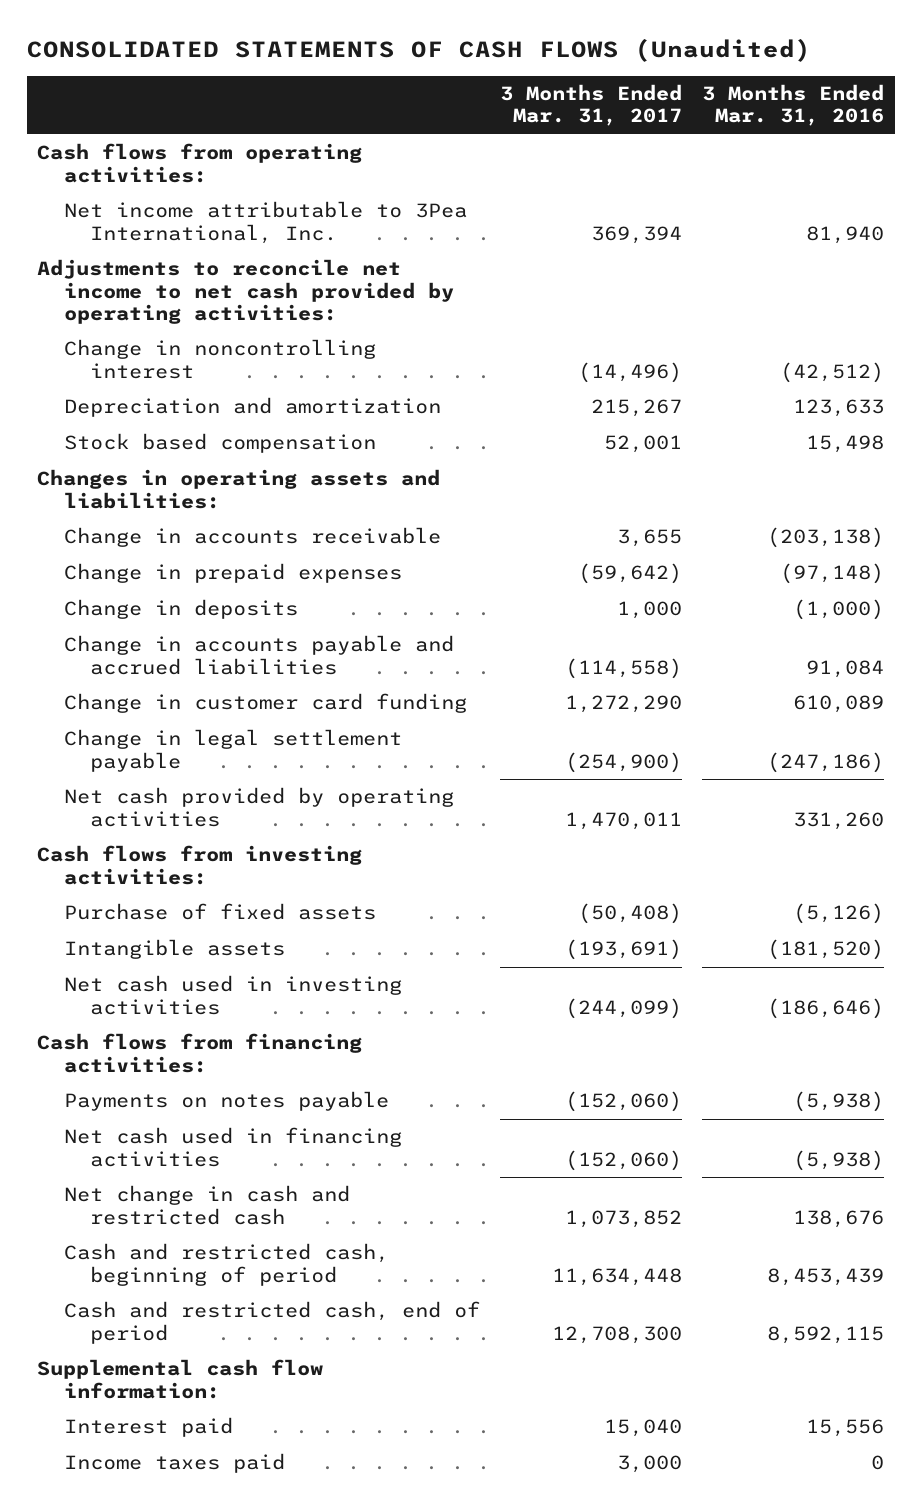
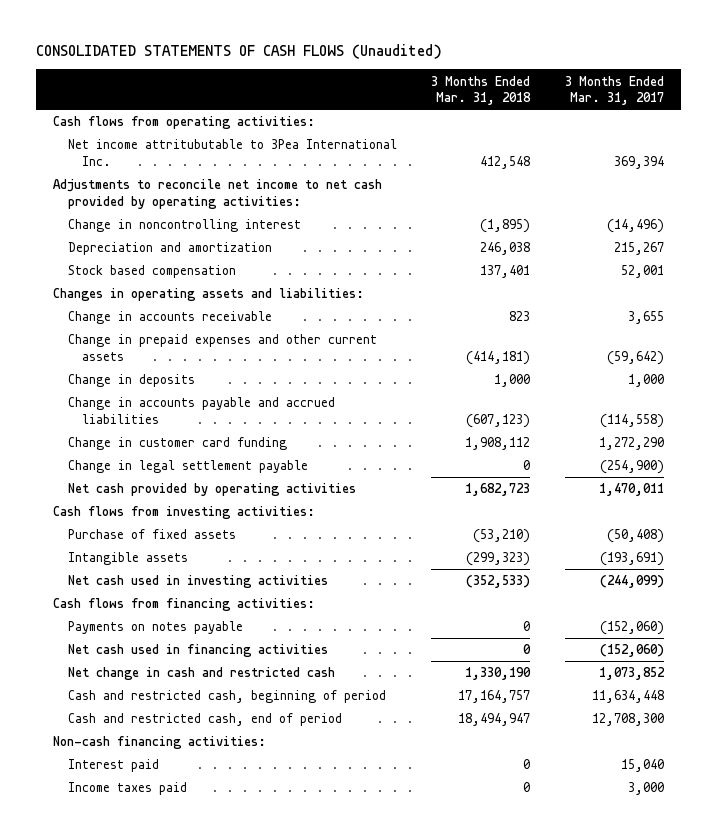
- | 3 Months Ended Mar. 31, 2017 | 3 Months Ended Mar. 31, 2016
+ | 3 Months Ended Mar. 31, 2018 | 3 Months Ended Mar. 31, 2017
- Net income attributable to 3Pea International, Inc. | 369,394 | 81,940
+ Net income attritubutable to 3Pea International Inc. | 412,548 | 369,394
- Change in prepaid expenses | (59,642) | (97,148)
+ Change in prepaid expenses and other current assets | (414,181) | (59,642)
- Supplemental cash flow information:
+ Non-cash financing activities:

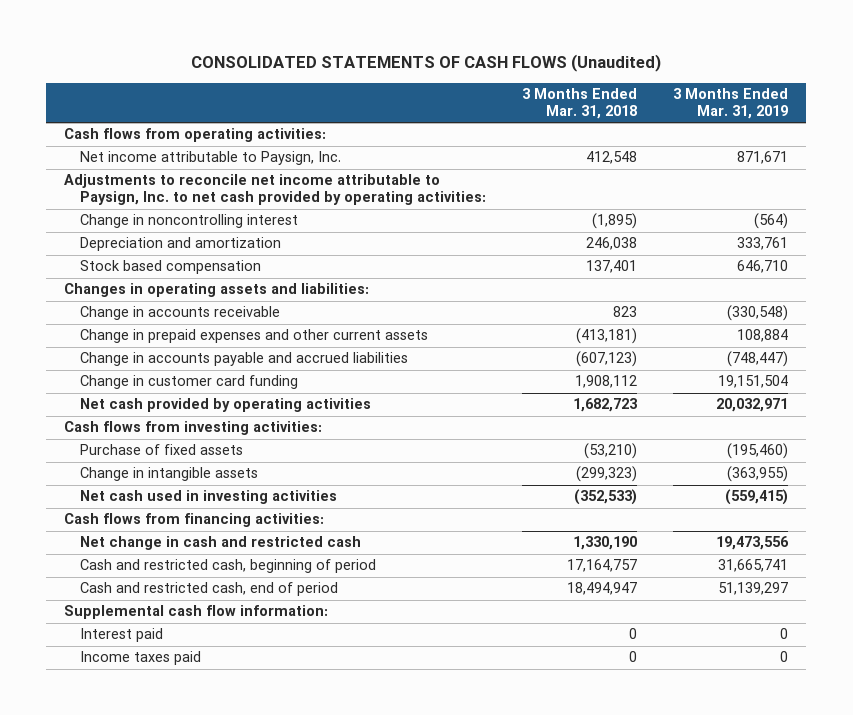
- | 3 Months Ended Mar. 31, 2018 | 3 Months Ended Mar. 31, 2017
+ | 3 Months Ended Mar. 31, 2018 | 3 Months Ended Mar. 31, 2019
- Net income attritubutable to 3Pea International Inc. | 412,548 | 369,394
- Adjustments to reconcile net income to net cash provided by operating activities:
+ Net income attributable to Paysign, Inc. | 412,548 | 871,671
+ Adjustments to reconcile net income attributable to Paysign, Inc. to net cash provided by operating activities:
- Change in prepaid expenses and other current assets | (414,181) | (59,642)
- Change in deposits | 1,000 | 1,000
+ Change in prepaid expenses and other current assets | (413,181) | 108,884
- Change in legal settlement payable | 0 | (254,900)
- Intangible assets | (299,323) | (193,691)
+ Change in intangible assets | (299,323) | (363,955)
- Payments on notes payable | 0 | (152,060)
- Net cash used in financing activities | 0 | (152,060)
- Non-cash financing activities:
+ Supplemental cash flow information:

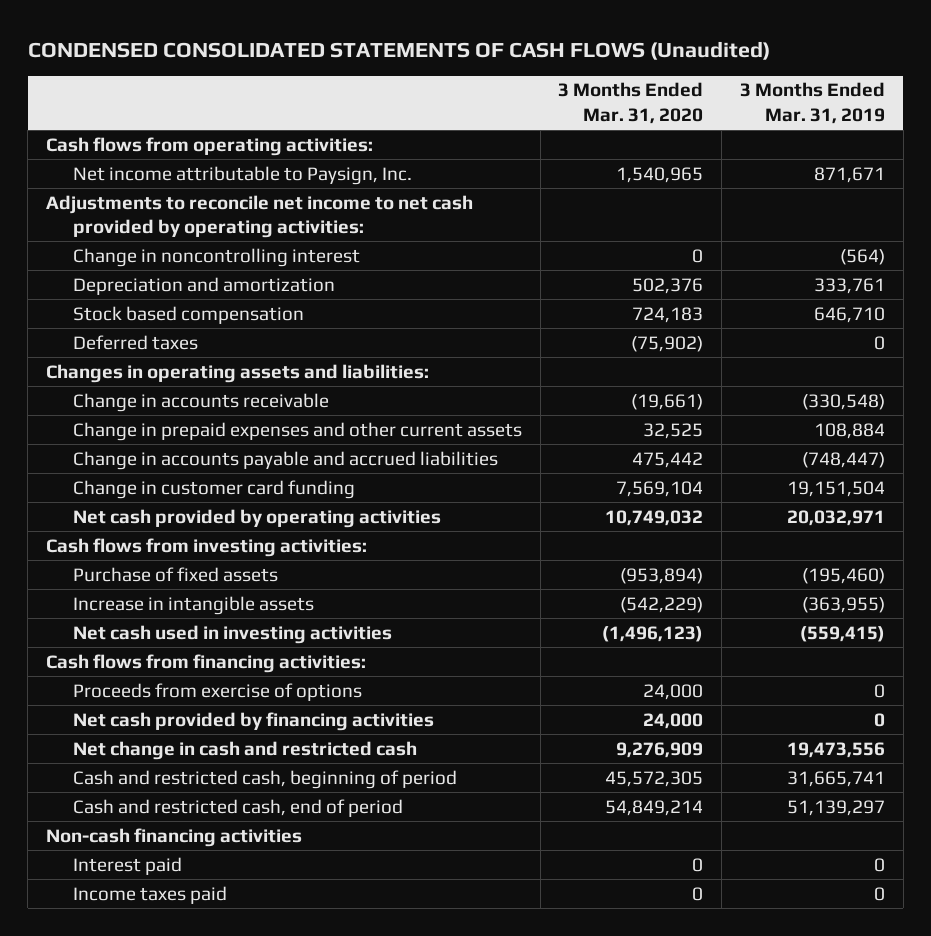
- CONSOLIDATED STATEMENTS OF CASH FLOWS (Unaudited)
+ CONDENSED CONSOLIDATED STATEMENTS OF CASH FLOWS (Unaudited)
- | 3 Months Ended Mar. 31, 2018 | 3 Months Ended Mar. 31, 2019
+ | 3 Months Ended Mar. 31, 2020 | 3 Months Ended Mar. 31, 2019
- Adjustments to reconcile net income attributable to Paysign, Inc. to net cash provided by operating activities:
+ Adjustments to reconcile net income to net cash provided by operating activities:
+ Deferred taxes | (75,902) | 0
- Change in intangible assets | (299,323) | (363,955)
+ Increase in intangible assets | (542,229) | (363,955)
+ Proceeds from exercise of options | 24,000 | 0
+ Net cash provided by financing activities | 24,000 | 0
- Supplemental cash flow information:
+ Non-cash financing activities

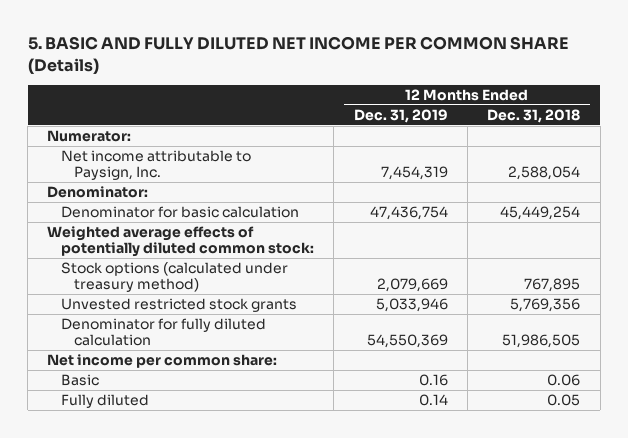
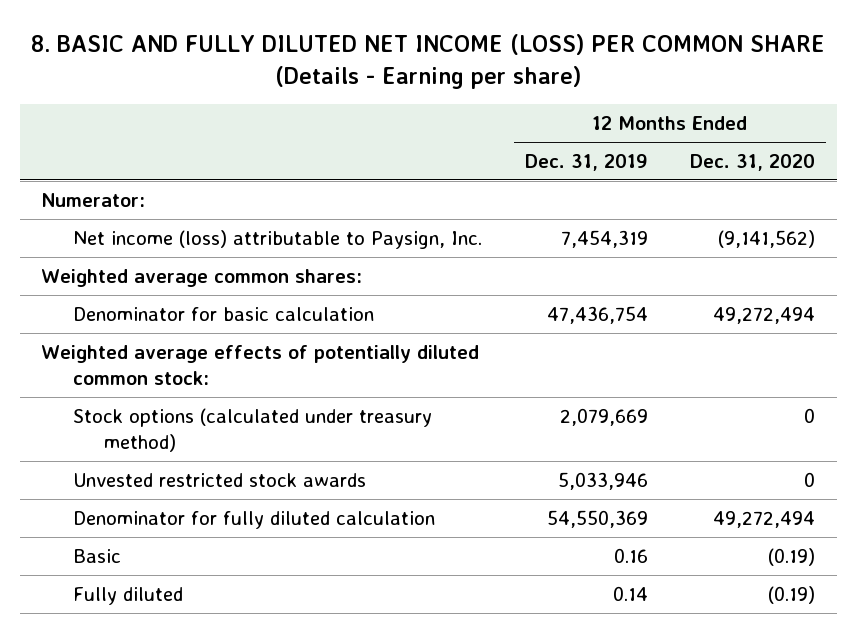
- 5. BASIC AND FULLY DILUTED NET INCOME PER COMMON SHARE (Details)
+ 8. BASIC AND FULLY DILUTED NET INCOME (LOSS) PER COMMON SHARE (Details - Earning per share)
- | 12 Months Ended Dec. 31, 2019 | 12 Months Ended Dec. 31, 2018
+ | 12 Months Ended Dec. 31, 2019 | 12 Months Ended Dec. 31, 2020
- Net income attributable to Paysign, Inc. | 7,454,319 | 2,588,054
- Denominator:
+ Net income (loss) attributable to Paysign, Inc. | 7,454,319 | (9,141,562)
+ Weighted average common shares:
- Unvested restricted stock grants | 5,033,946 | 5,769,356
+ Unvested restricted stock awards | 5,033,946 | 0
- Net income per common share:

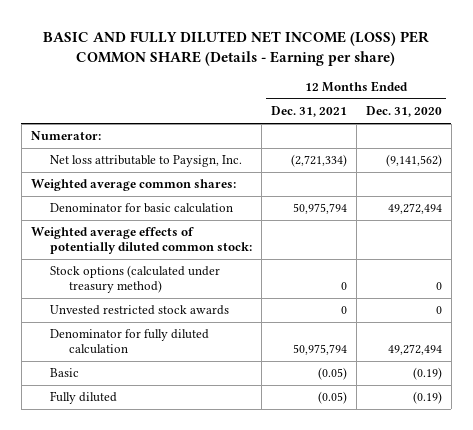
- 8. BASIC AND FULLY DILUTED NET INCOME (LOSS) PER COMMON SHARE (Details - Earning per share)
+ BASIC AND FULLY DILUTED NET INCOME (LOSS) PER COMMON SHARE (Details - Earning per share)
- | 12 Months Ended Dec. 31, 2019 | 12 Months Ended Dec. 31, 2020
+ | 12 Months Ended Dec. 31, 2021 | 12 Months Ended Dec. 31, 2020
- Net income (loss) attributable to Paysign, Inc. | 7,454,319 | (9,141,562)
+ Net loss attributable to Paysign, Inc. | (2,721,334) | (9,141,562)

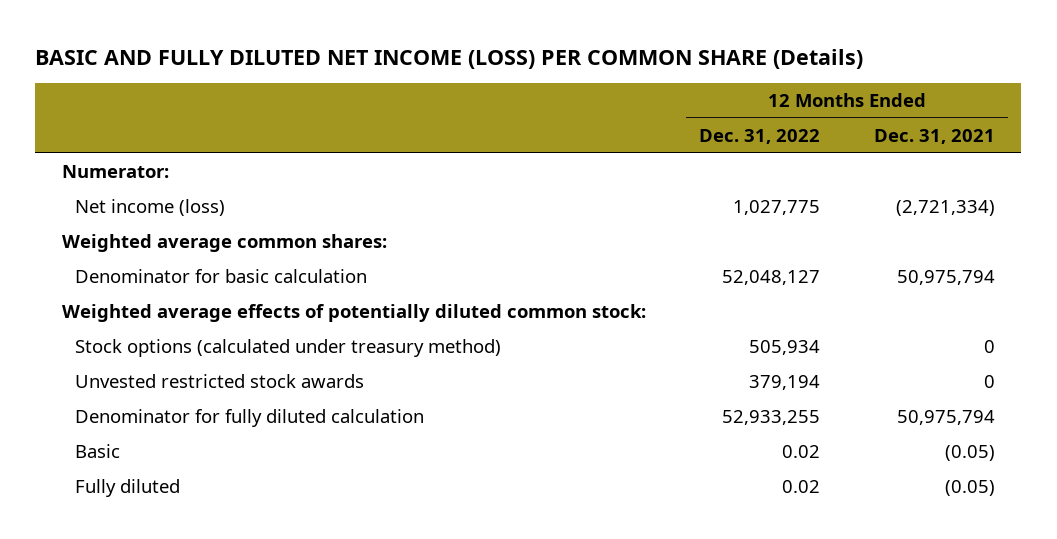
- BASIC AND FULLY DILUTED NET INCOME (LOSS) PER COMMON SHARE (Details - Earning per share)
+ BASIC AND FULLY DILUTED NET INCOME (LOSS) PER COMMON SHARE (Details)
- | 12 Months Ended Dec. 31, 2021 | 12 Months Ended Dec. 31, 2020
+ | 12 Months Ended Dec. 31, 2022 | 12 Months Ended Dec. 31, 2021
- Net loss attributable to Paysign, Inc. | (2,721,334) | (9,141,562)
+ Net income (loss) | 1,027,775 | (2,721,334)

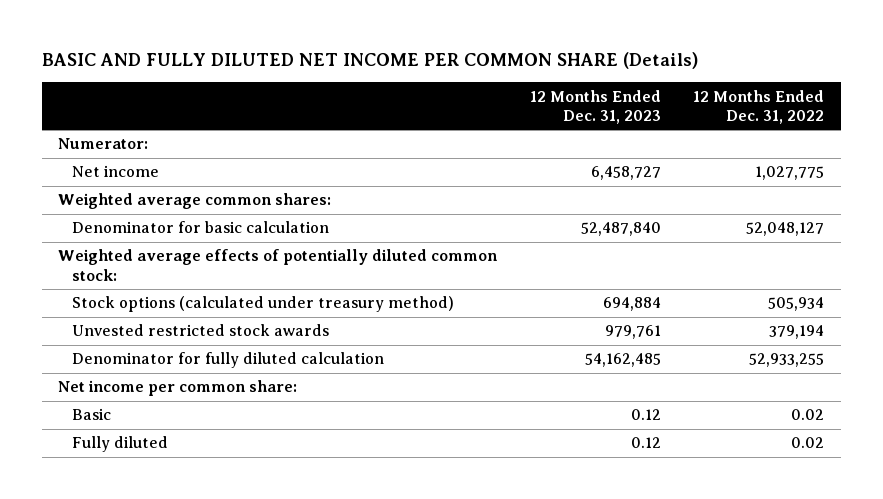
- BASIC AND FULLY DILUTED NET INCOME (LOSS) PER COMMON SHARE (Details)
+ BASIC AND FULLY DILUTED NET INCOME PER COMMON SHARE (Details)
- | 12 Months Ended Dec. 31, 2022 | 12 Months Ended Dec. 31, 2021
+ | 12 Months Ended Dec. 31, 2023 | 12 Months Ended Dec. 31, 2022
- Net income (loss) | 1,027,775 | (2,721,334)
+ Net income | 6,458,727 | 1,027,775
+ Net income per common share:

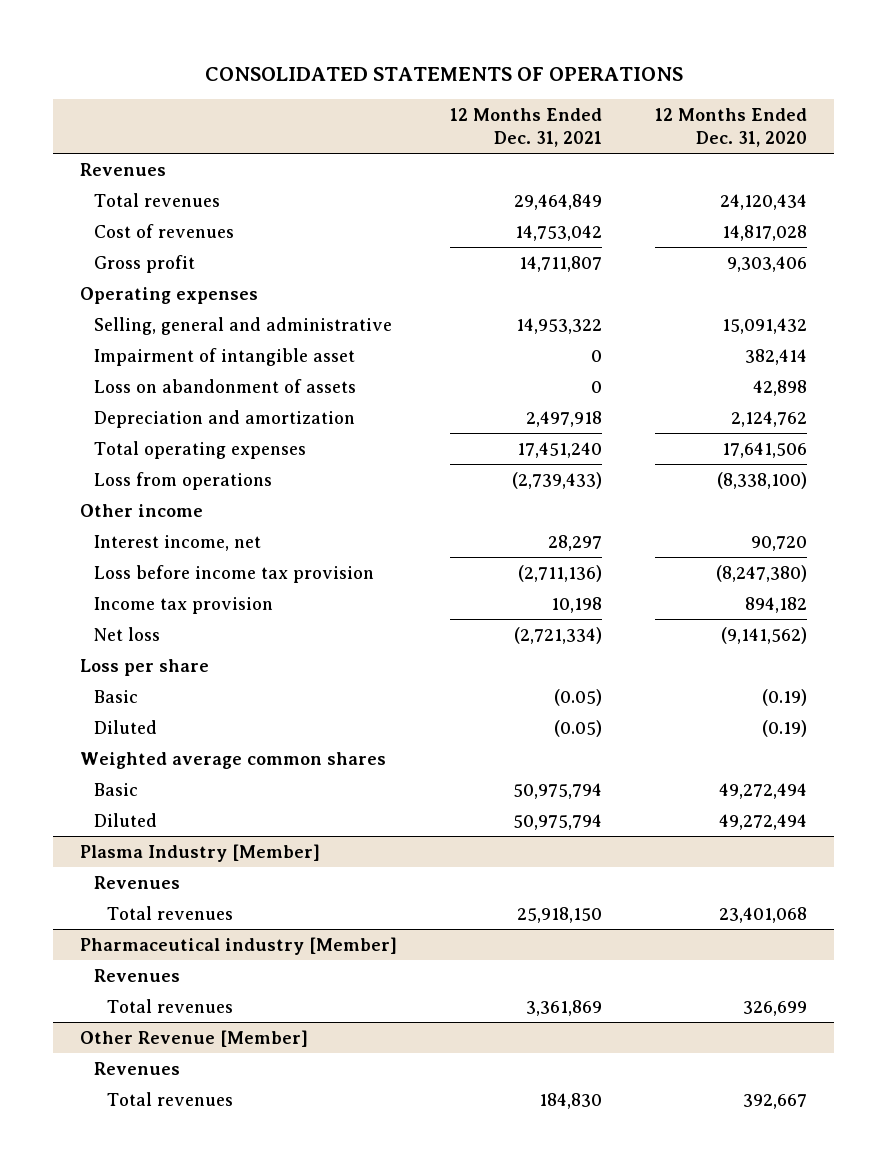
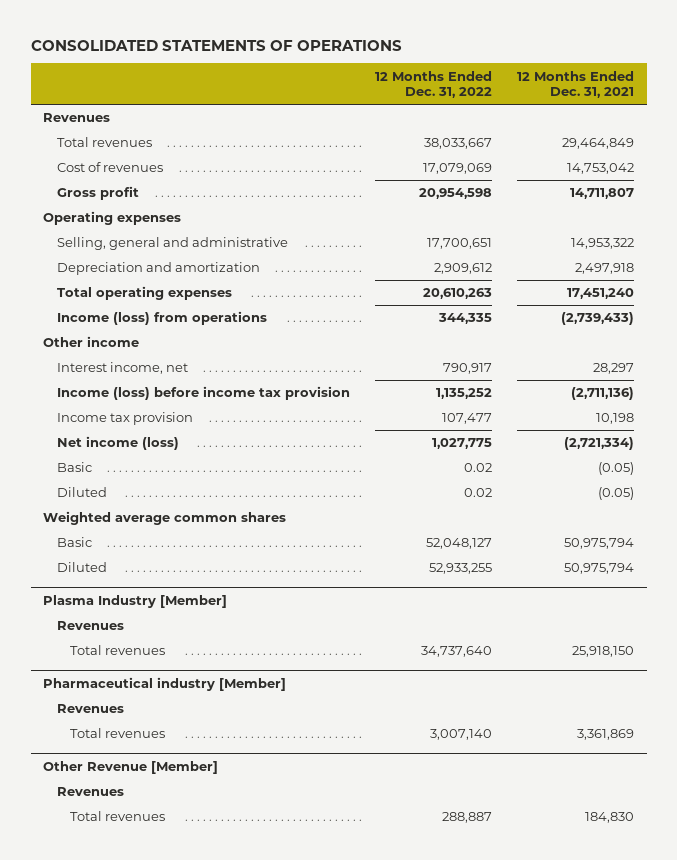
- | 12 Months Ended Dec. 31, 2021 | 12 Months Ended Dec. 31, 2020
+ | 12 Months Ended Dec. 31, 2022 | 12 Months Ended Dec. 31, 2021
- Impairment of intangible asset | 0 | 382,414
- Loss on abandonment of assets | 0 | 42,898
- Loss from operations | (2,739,433) | (8,338,100)
+ Income (loss) from operations | 344,335 | (2,739,433)
- Loss before income tax provision | (2,711,136) | (8,247,380)
+ Income (loss) before income tax provision | 1,135,252 | (2,711,136)
- Net loss | (2,721,334) | (9,141,562)
- Loss per share
+ Net income (loss) | 1,027,775 | (2,721,334)

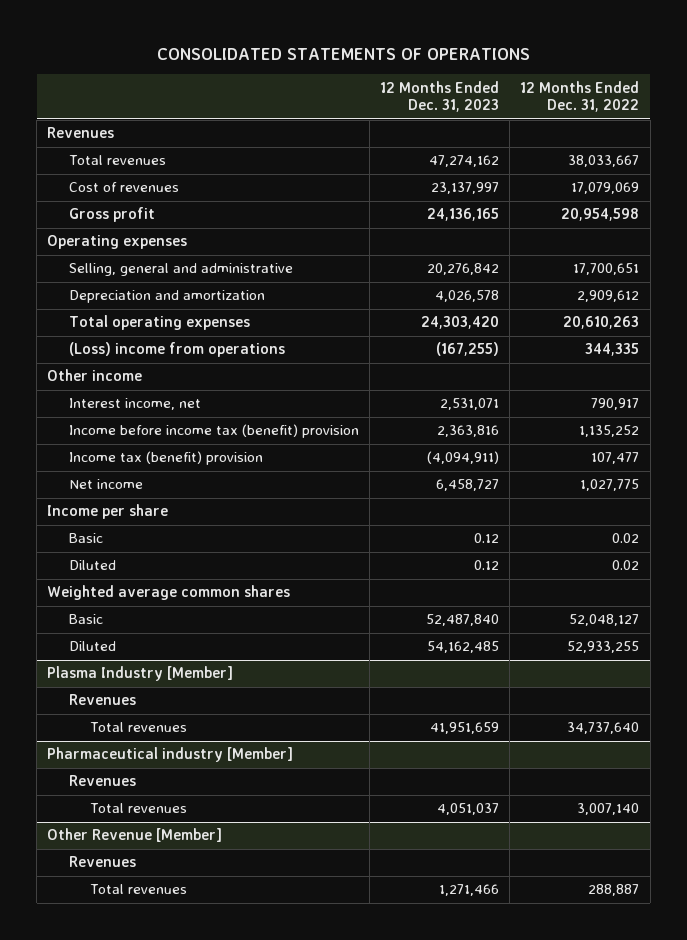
- | 12 Months Ended Dec. 31, 2022 | 12 Months Ended Dec. 31, 2021
+ | 12 Months Ended Dec. 31, 2023 | 12 Months Ended Dec. 31, 2022
- Income (loss) from operations | 344,335 | (2,739,433)
+ (Loss) income from operations | (167,255) | 344,335
- Income (loss) before income tax provision | 1,135,252 | (2,711,136)
- Income tax provision | 107,477 | 10,198
- Net income (loss) | 1,027,775 | (2,721,334)
+ Income before income tax (benefit) provision | 2,363,816 | 1,135,252
+ Income tax (benefit) provision | (4,094,911) | 107,477
+ Net income | 6,458,727 | 1,027,775
+ Income per share

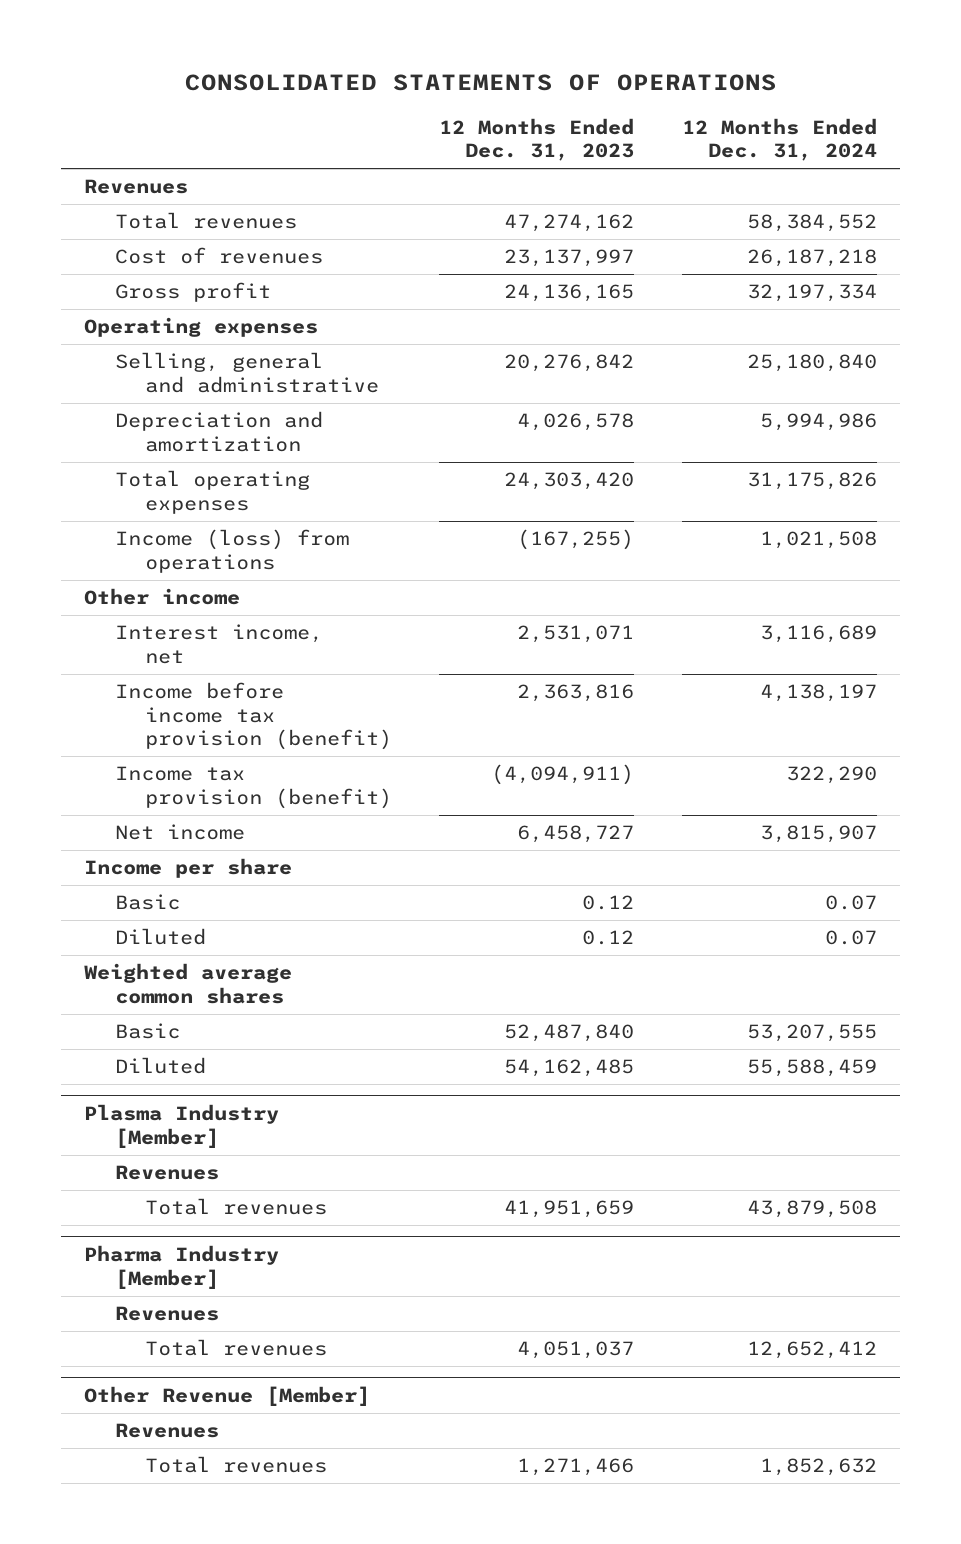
- | 12 Months Ended Dec. 31, 2023 | 12 Months Ended Dec. 31, 2022
+ | 12 Months Ended Dec. 31, 2023 | 12 Months Ended Dec. 31, 2024
- (Loss) income from operations | (167,255) | 344,335
+ Income (loss) from operations | (167,255) | 1,021,508
- Income before income tax (benefit) provision | 2,363,816 | 1,135,252
- Income tax (benefit) provision | (4,094,911) | 107,477
+ Income before income tax provision (benefit) | 2,363,816 | 4,138,197
+ Income tax provision (benefit) | (4,094,911) | 322,290
- Pharmaceutical industry [Member]
+ Pharma Industry [Member]

